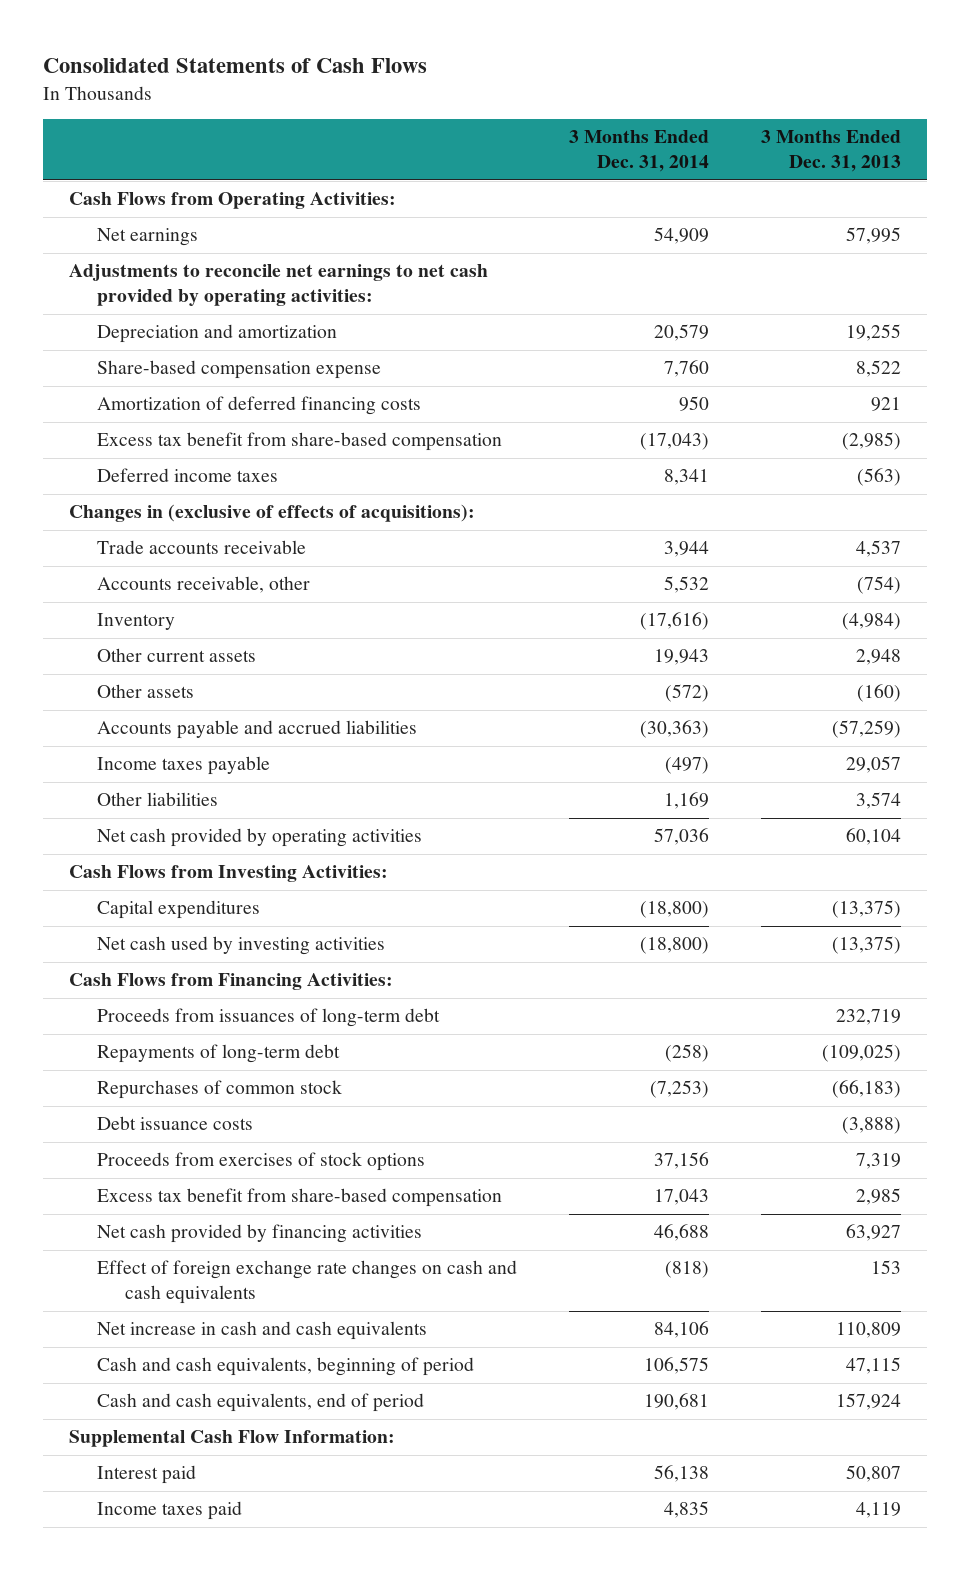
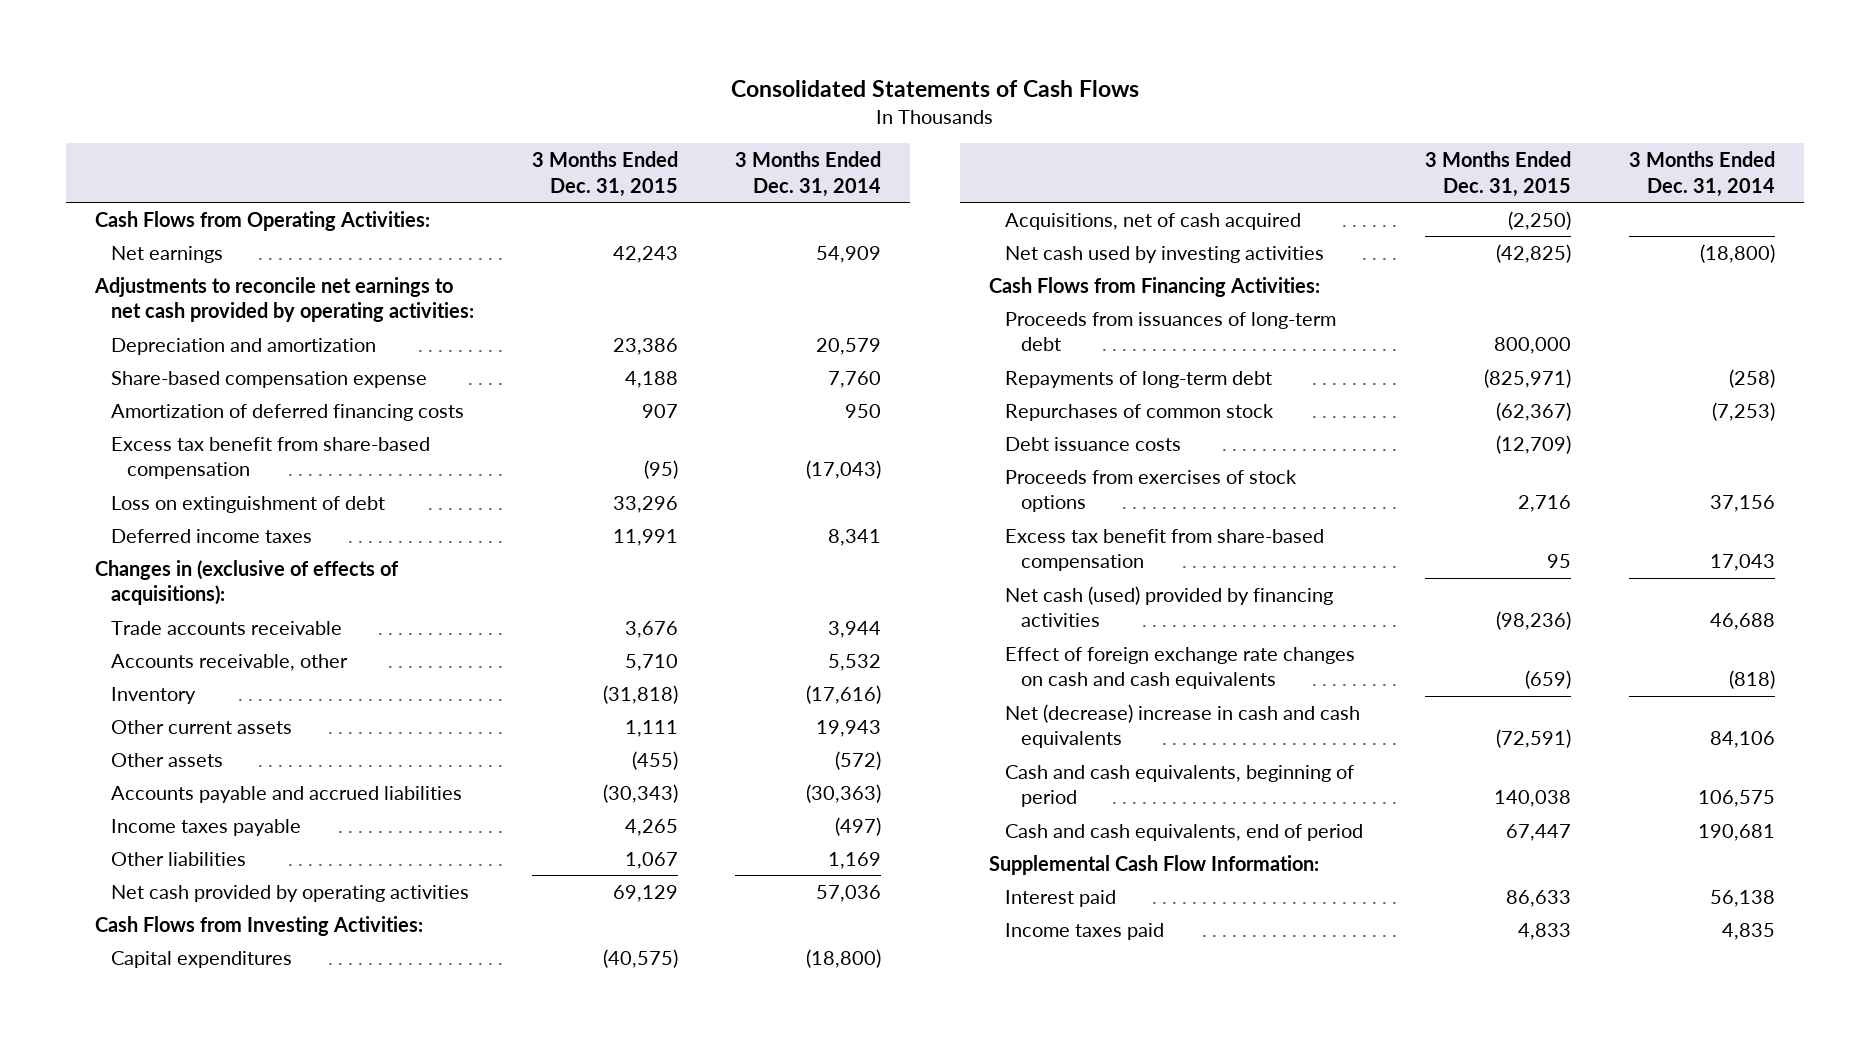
- | 3 Months Ended Dec. 31, 2014 | 3 Months Ended Dec. 31, 2013
+ | 3 Months Ended Dec. 31, 2015 | 3 Months Ended Dec. 31, 2014
+ Loss on extinguishment of debt | 33,296 |
+ Acquisitions, net of cash acquired | (2,250) |
- Net cash provided by financing activities | 46,688 | 63,927
+ Net cash (used) provided by financing activities | (98,236) | 46,688
- Net increase in cash and cash equivalents | 84,106 | 110,809
+ Net (decrease) increase in cash and cash equivalents | (72,591) | 84,106

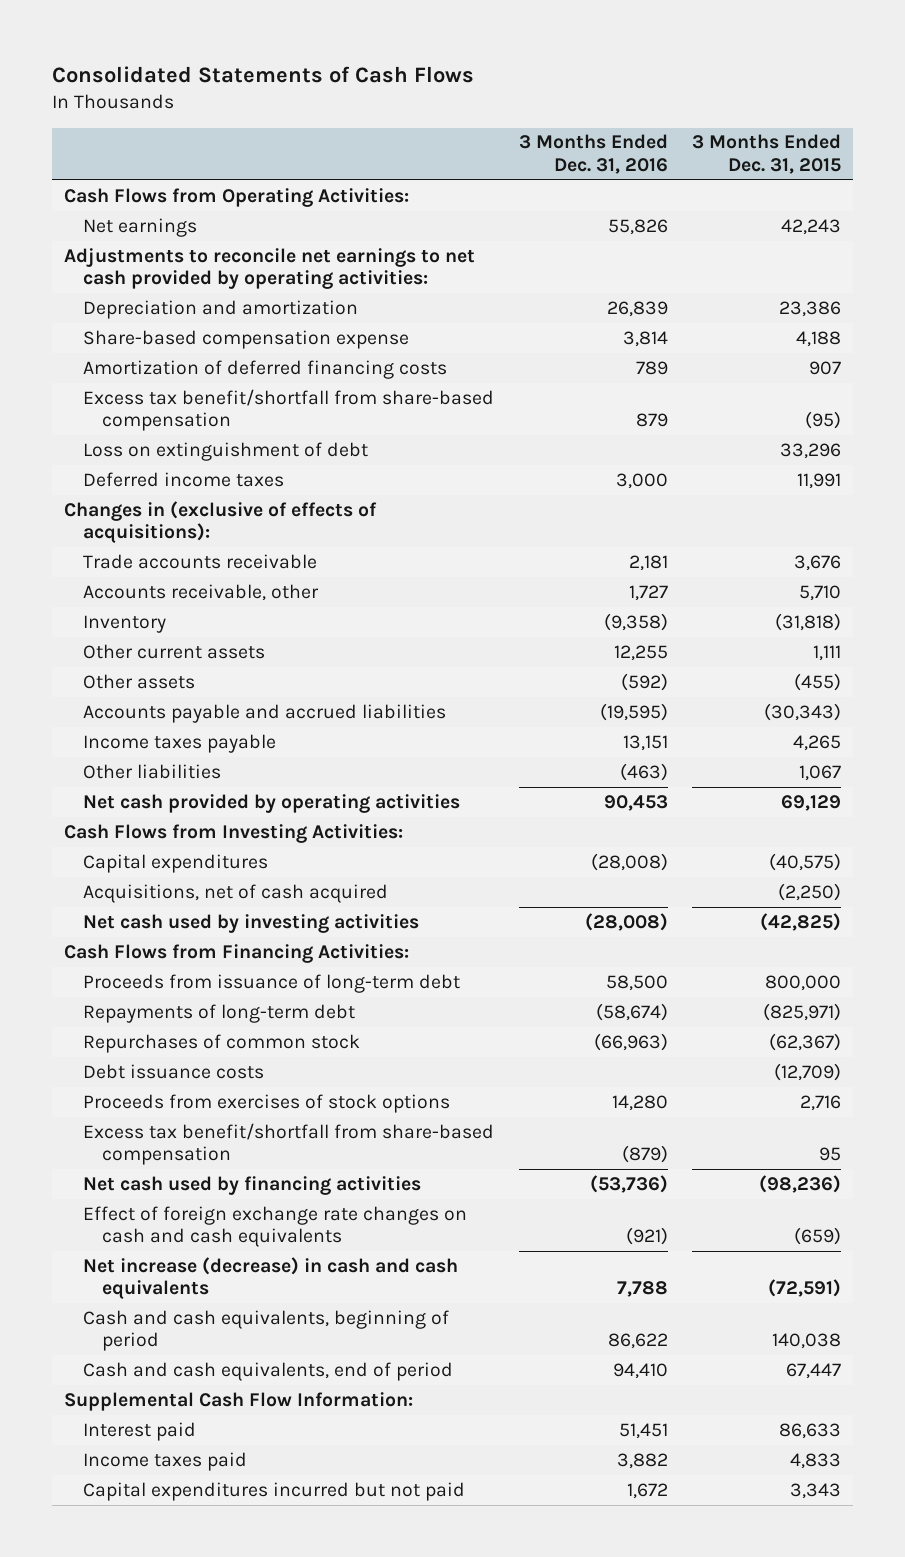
- | 3 Months Ended Dec. 31, 2015 | 3 Months Ended Dec. 31, 2014
+ | 3 Months Ended Dec. 31, 2016 | 3 Months Ended Dec. 31, 2015
- Excess tax benefit from share-based compensation | (95) | (17,043)
+ Excess tax benefit/shortfall from share-based compensation | 879 | (95)
- Proceeds from issuances of long-term debt | 800,000 |
+ Proceeds from issuance of long-term debt | 58,500 | 800,000
- Excess tax benefit from share-based compensation | 95 | 17,043
- Net cash (used) provided by financing activities | (98,236) | 46,688
+ Excess tax benefit/shortfall from share-based compensation | (879) | 95
+ Net cash used by financing activities | (53,736) | (98,236)
- Net (decrease) increase in cash and cash equivalents | (72,591) | 84,106
+ Net increase (decrease) in cash and cash equivalents | 7,788 | (72,591)
+ Capital expenditures incurred but not paid | 1,672 | 3,343

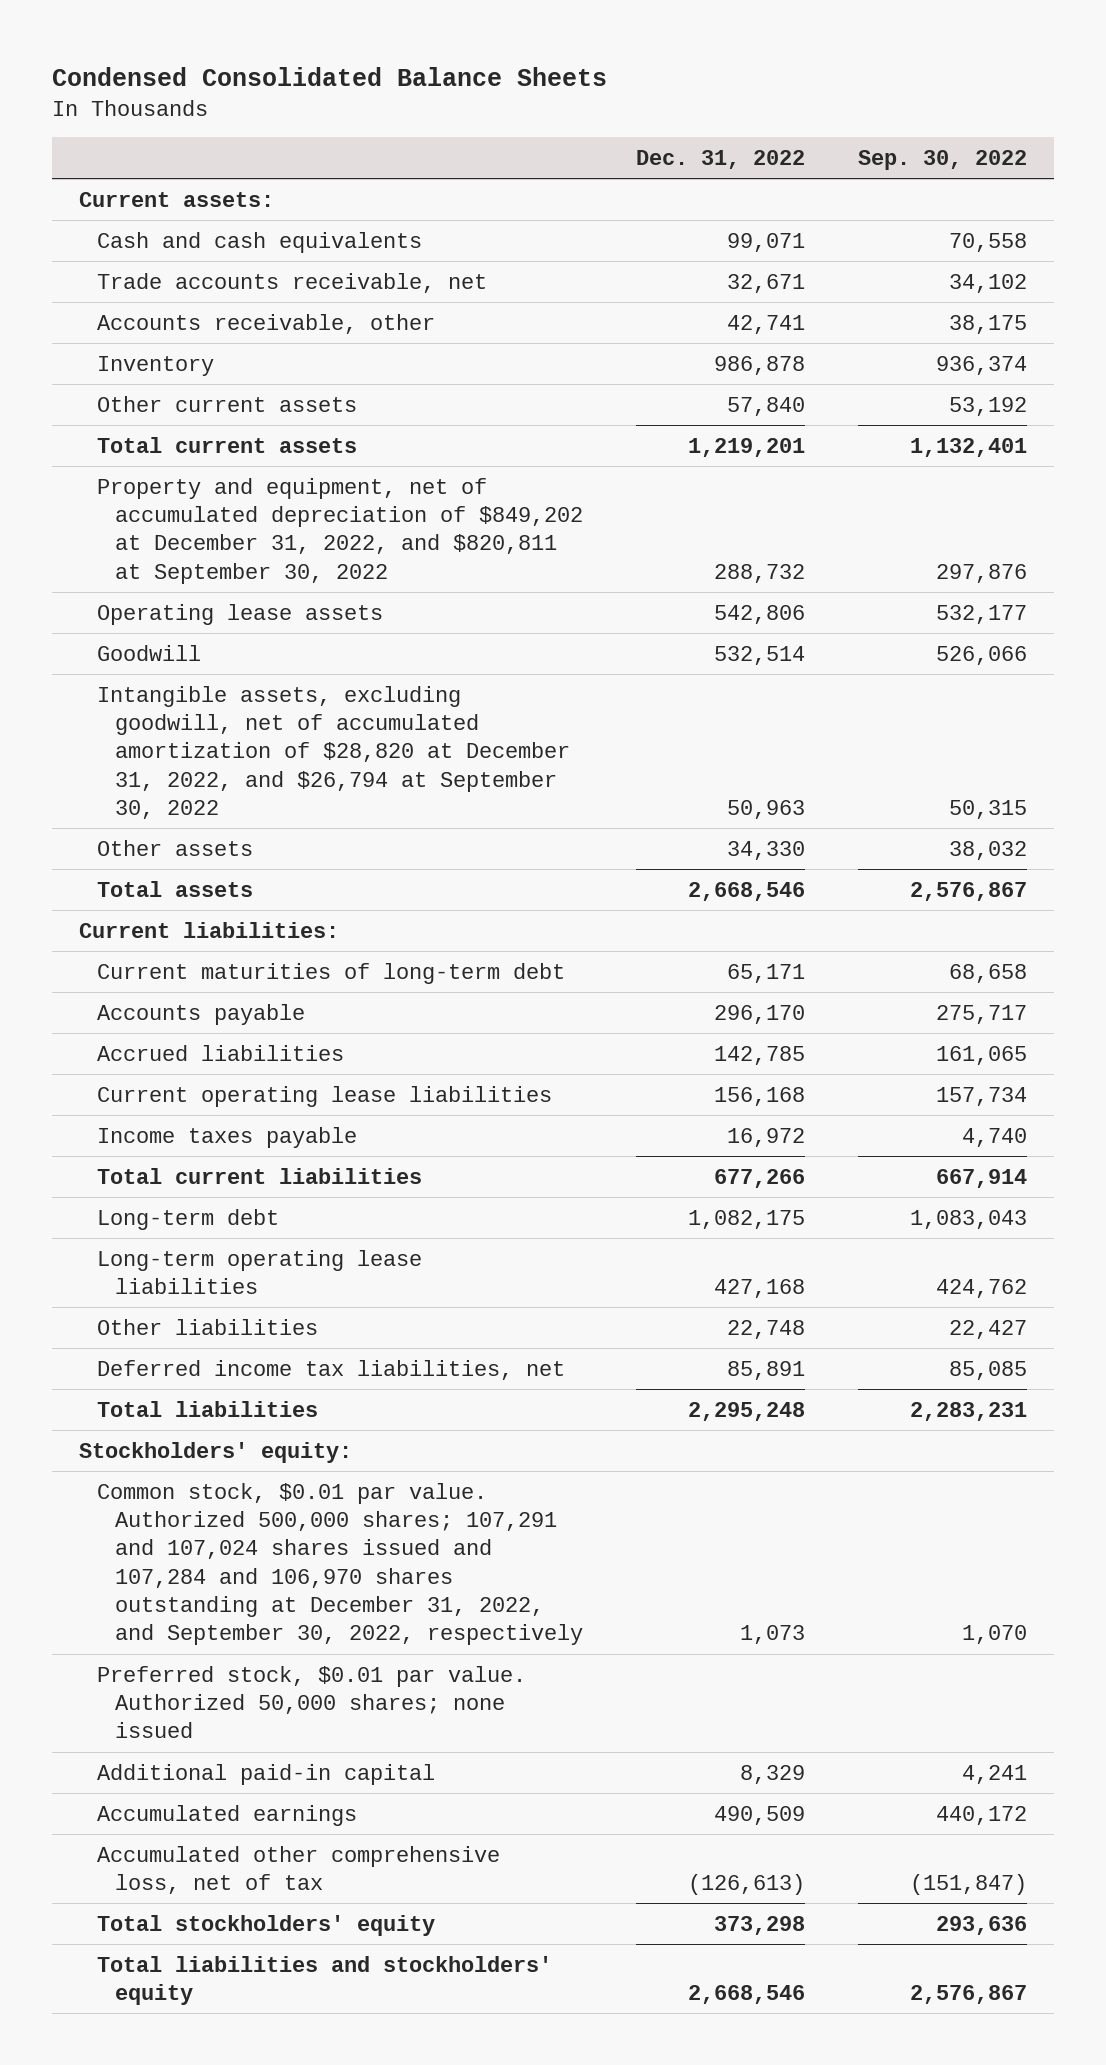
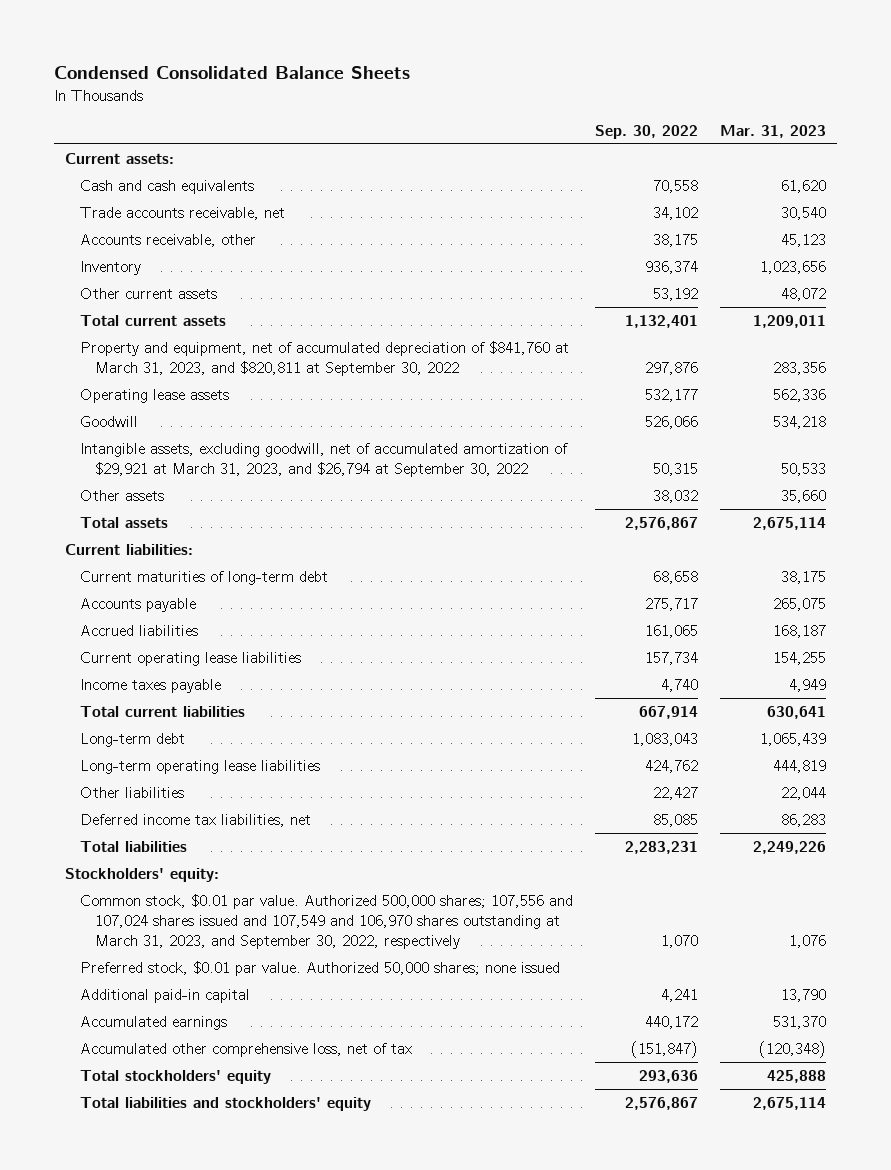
- | Dec. 31, 2022 | Sep. 30, 2022
+ | Sep. 30, 2022 | Mar. 31, 2023
- Property and equipment, net of accumulated depreciation of $849,202 at December 31, 2022, and $820,811 at September 30, 2022 | 288,732 | 297,876
+ Property and equipment, net of accumulated depreciation of $841,760 at March 31, 2023, and $820,811 at September 30, 2022 | 297,876 | 283,356
- Intangible assets, excluding goodwill, net of accumulated amortization of $28,820 at December 31, 2022, and $26,794 at September 30, 2022 | 50,963 | 50,315
+ Intangible assets, excluding goodwill, net of accumulated amortization of $29,921 at March 31, 2023, and $26,794 at September 30, 2022 | 50,315 | 50,533
- Common stock, $0.01 par value. Authorized 500,000 shares; 107,291 and 107,024 shares issued and 107,284 and 106,970 shares outstanding at December 31, 2022, and September 30, 2022, respectively | 1,073 | 1,070
+ Common stock, $0.01 par value. Authorized 500,000 shares; 107,556 and 107,024 shares issued and 107,549 and 106,970 shares outstanding at March 31, 2023, and September 30, 2022, respectively | 1,070 | 1,076

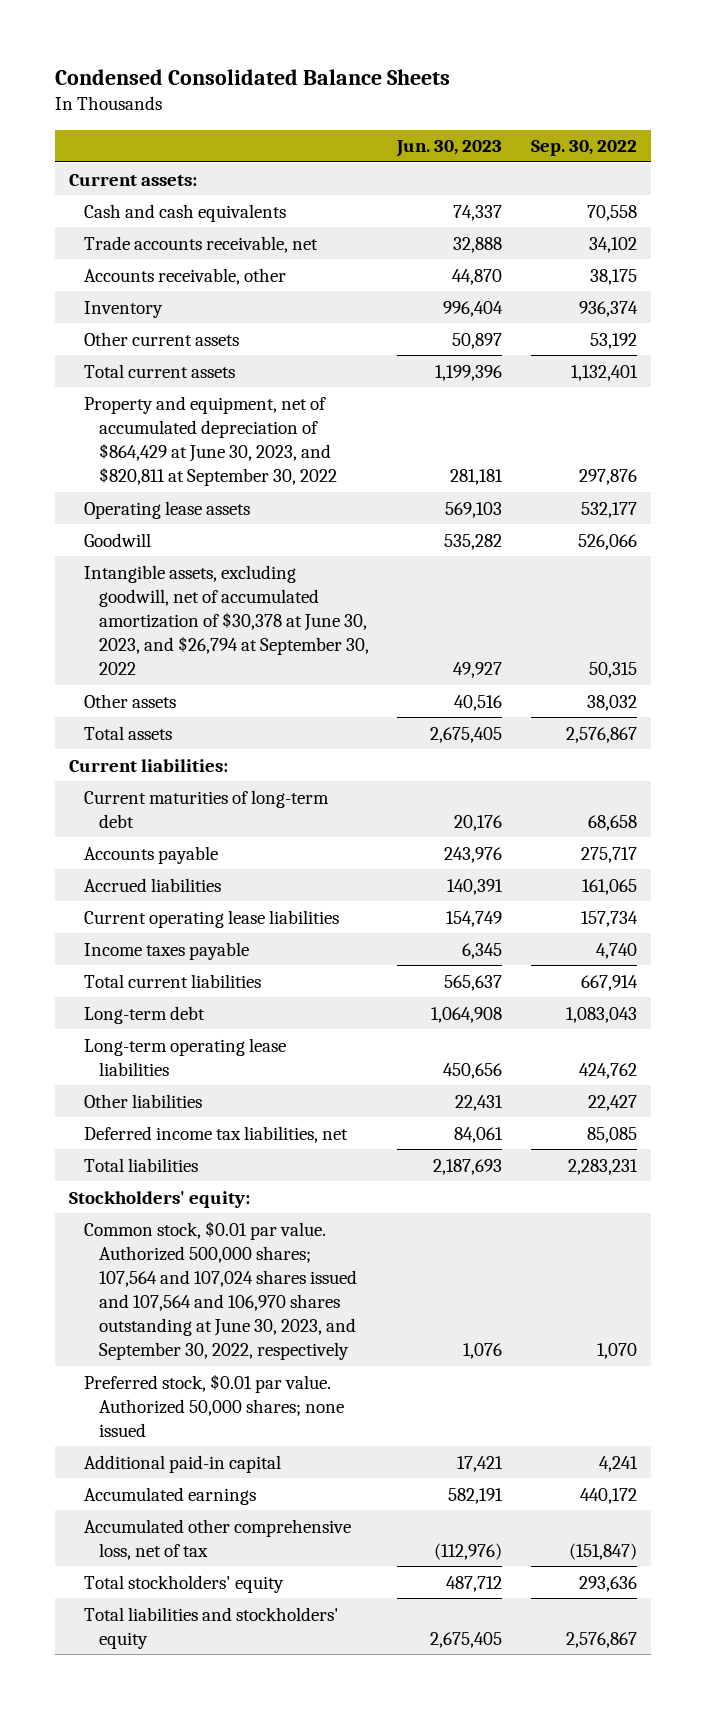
- | Sep. 30, 2022 | Mar. 31, 2023
+ | Jun. 30, 2023 | Sep. 30, 2022
- Property and equipment, net of accumulated depreciation of $841,760 at March 31, 2023, and $820,811 at September 30, 2022 | 297,876 | 283,356
+ Property and equipment, net of accumulated depreciation of $864,429 at June 30, 2023, and $820,811 at September 30, 2022 | 281,181 | 297,876
- Intangible assets, excluding goodwill, net of accumulated amortization of $29,921 at March 31, 2023, and $26,794 at September 30, 2022 | 50,315 | 50,533
+ Intangible assets, excluding goodwill, net of accumulated amortization of $30,378 at June 30, 2023, and $26,794 at September 30, 2022 | 49,927 | 50,315
- Common stock, $0.01 par value. Authorized 500,000 shares; 107,556 and 107,024 shares issued and 107,549 and 106,970 shares outstanding at March 31, 2023, and September 30, 2022, respectively | 1,070 | 1,076
+ Common stock, $0.01 par value. Authorized 500,000 shares; 107,564 and 107,024 shares issued and 107,564 and 106,970 shares outstanding at June 30, 2023, and September 30, 2022, respectively | 1,076 | 1,070

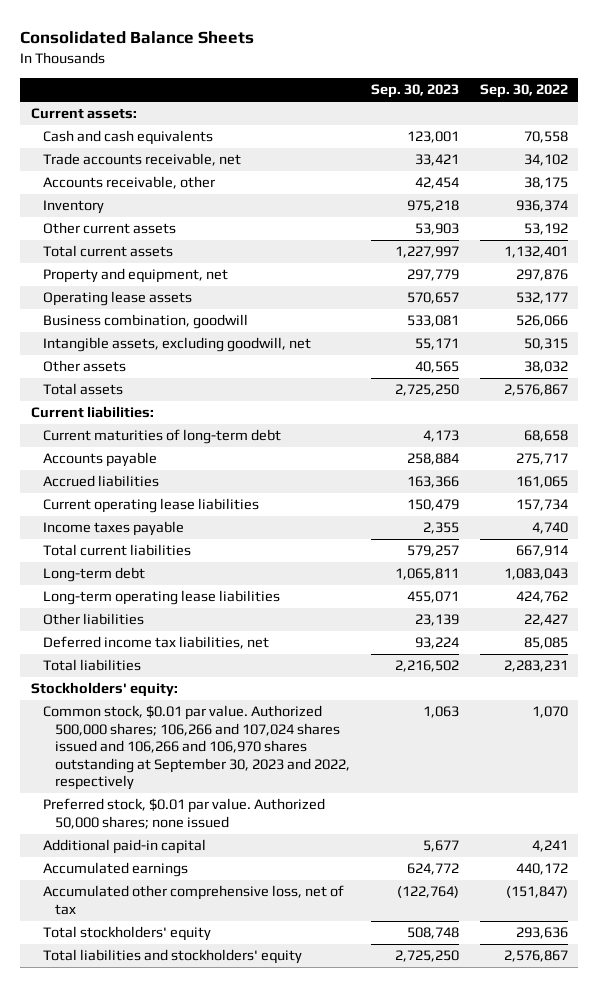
- Condensed Consolidated Balance Sheets
+ Consolidated Balance Sheets
- | Jun. 30, 2023 | Sep. 30, 2022
+ | Sep. 30, 2023 | Sep. 30, 2022
- Property and equipment, net of accumulated depreciation of $864,429 at June 30, 2023, and $820,811 at September 30, 2022 | 281,181 | 297,876
+ Property and equipment, net | 297,779 | 297,876
- Goodwill | 535,282 | 526,066
- Intangible assets, excluding goodwill, net of accumulated amortization of $30,378 at June 30, 2023, and $26,794 at September 30, 2022 | 49,927 | 50,315
+ Business combination, goodwill | 533,081 | 526,066
+ Intangible assets, excluding goodwill, net | 55,171 | 50,315
- Common stock, $0.01 par value. Authorized 500,000 shares; 107,564 and 107,024 shares issued and 107,564 and 106,970 shares outstanding at June 30, 2023, and September 30, 2022, respectively | 1,076 | 1,070
+ Common stock, $0.01 par value. Authorized 500,000 shares; 106,266 and 107,024 shares issued and 106,266 and 106,970 shares outstanding at September 30, 2023 and 2022, respectively | 1,063 | 1,070

